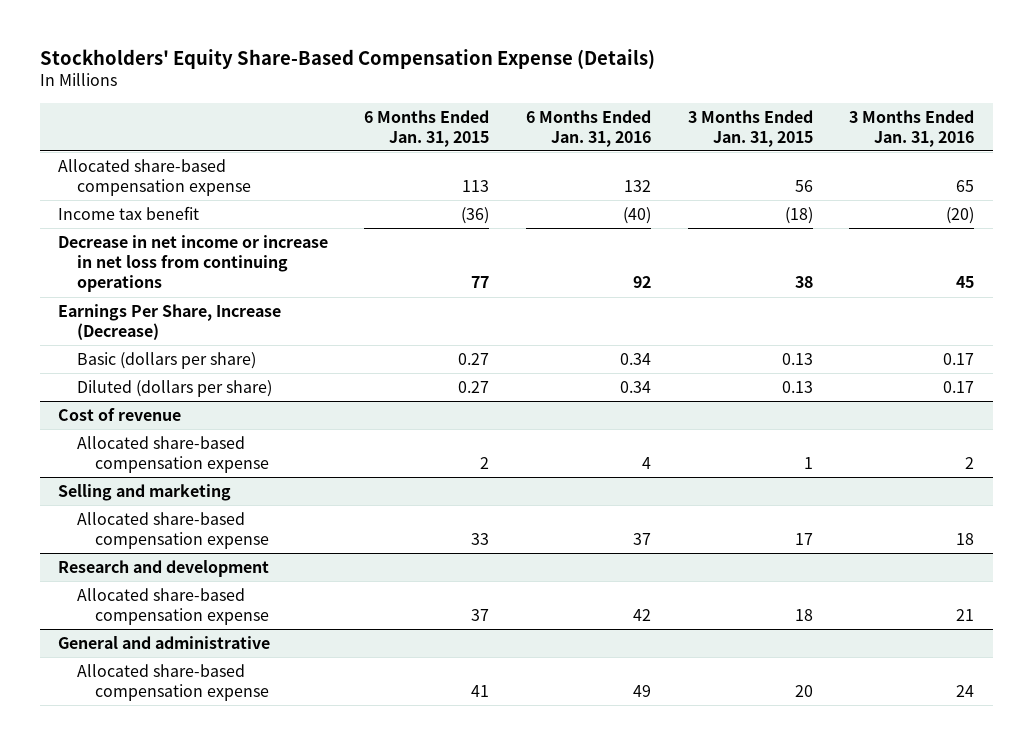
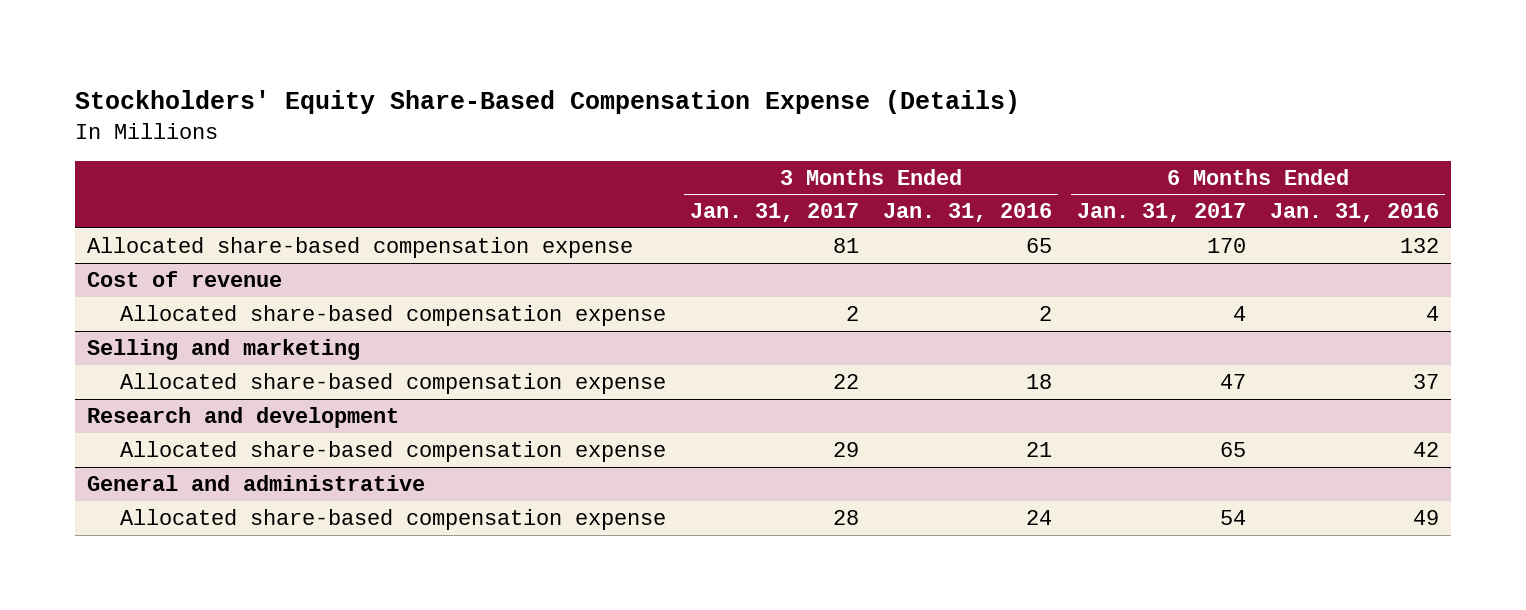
- | 6 Months Ended Jan. 31, 2015 | 6 Months Ended Jan. 31, 2016 | 3 Months Ended Jan. 31, 2015 | 3 Months Ended Jan. 31, 2016
+ | 3 Months Ended Jan. 31, 2017 | 3 Months Ended Jan. 31, 2016 | 6 Months Ended Jan. 31, 2017 | 6 Months Ended Jan. 31, 2016
- Income tax benefit | (36) | (40) | (18) | (20)
- Decrease in net income or increase in net loss from continuing operations | 77 | 92 | 38 | 45
- Earnings Per Share, Increase (Decrease)
- Basic (dollars per share) | 0.27 | 0.34 | 0.13 | 0.17
- Diluted (dollars per share) | 0.27 | 0.34 | 0.13 | 0.17

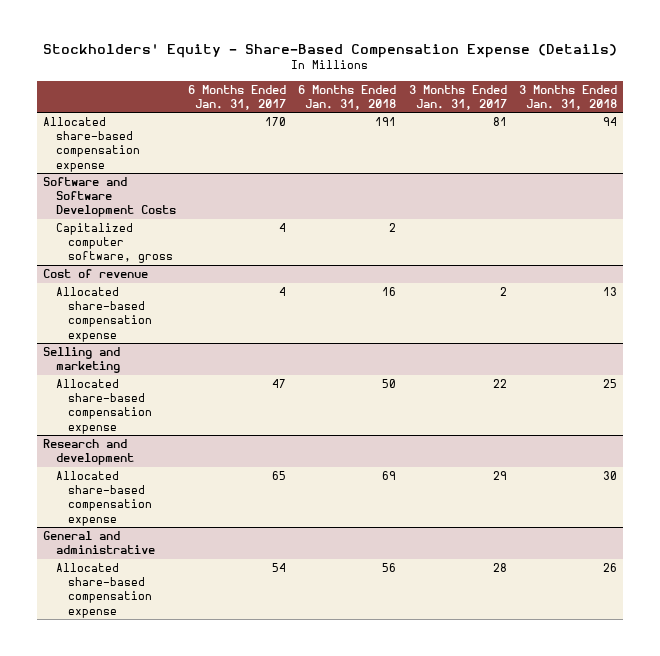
- Stockholders' Equity Share-Based Compensation Expense (Details)
+ Stockholders' Equity - Share-Based Compensation Expense (Details)
- | 3 Months Ended Jan. 31, 2017 | 3 Months Ended Jan. 31, 2016 | 6 Months Ended Jan. 31, 2017 | 6 Months Ended Jan. 31, 2016
+ | 6 Months Ended Jan. 31, 2017 | 6 Months Ended Jan. 31, 2018 | 3 Months Ended Jan. 31, 2017 | 3 Months Ended Jan. 31, 2018
+ Software and Software Development Costs
+ Capitalized computer software, gross | 4 | 2 | |

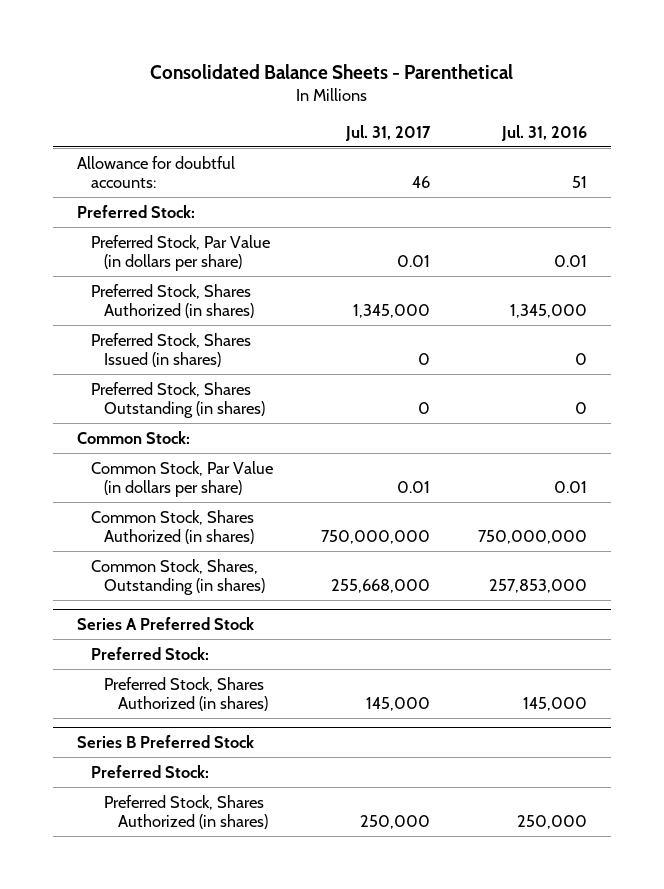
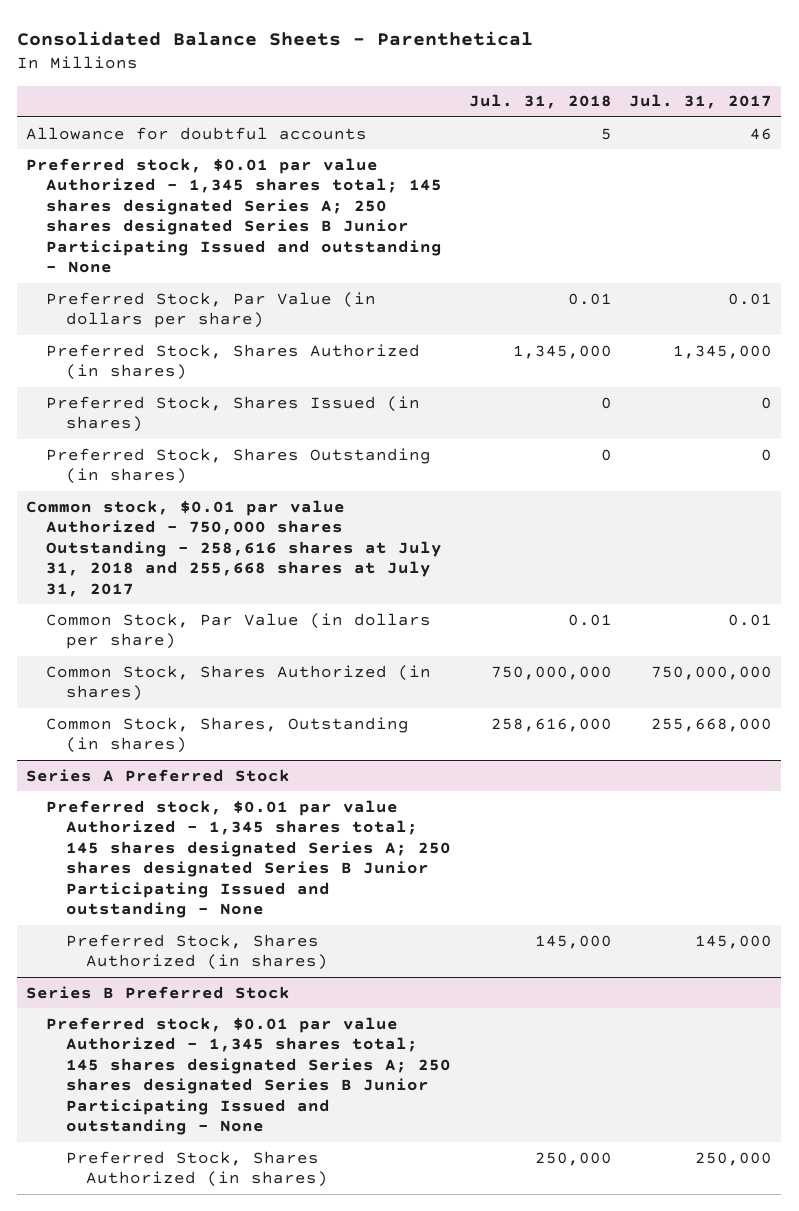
- | Jul. 31, 2017 | Jul. 31, 2016
+ | Jul. 31, 2018 | Jul. 31, 2017
- Allowance for doubtful accounts: | 46 | 51
- Preferred Stock:
+ Allowance for doubtful accounts | 5 | 46
+ Preferred stock, $0.01 par value Authorized - 1,345 shares total; 145 shares designated Series A; 250 shares designated Series B Junior Participating Issued and outstanding - None
- Common Stock:
+ Common stock, $0.01 par value Authorized - 750,000 shares Outstanding - 258,616 shares at July 31, 2018 and 255,668 shares at July 31, 2017
@ Series A Preferred Stock
- Preferred Stock:
+ Preferred stock, $0.01 par value Authorized - 1,345 shares total; 145 shares designated Series A; 250 shares designated Series B Junior Participating Issued and outstanding - None
@ Series B Preferred Stock
- Preferred Stock:
+ Preferred stock, $0.01 par value Authorized - 1,345 shares total; 145 shares designated Series A; 250 shares designated Series B Junior Participating Issued and outstanding - None

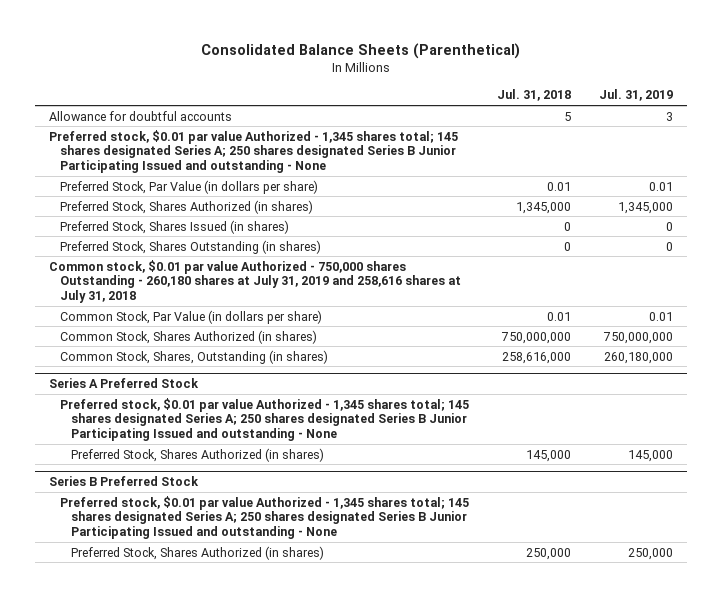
- Consolidated Balance Sheets - Parenthetical
+ Consolidated Balance Sheets (Parenthetical)
- | Jul. 31, 2018 | Jul. 31, 2017
+ | Jul. 31, 2018 | Jul. 31, 2019
- Common stock, $0.01 par value Authorized - 750,000 shares Outstanding - 258,616 shares at July 31, 2018 and 255,668 shares at July 31, 2017
+ Common stock, $0.01 par value Authorized - 750,000 shares Outstanding - 260,180 shares at July 31, 2019 and 258,616 shares at July 31, 2018

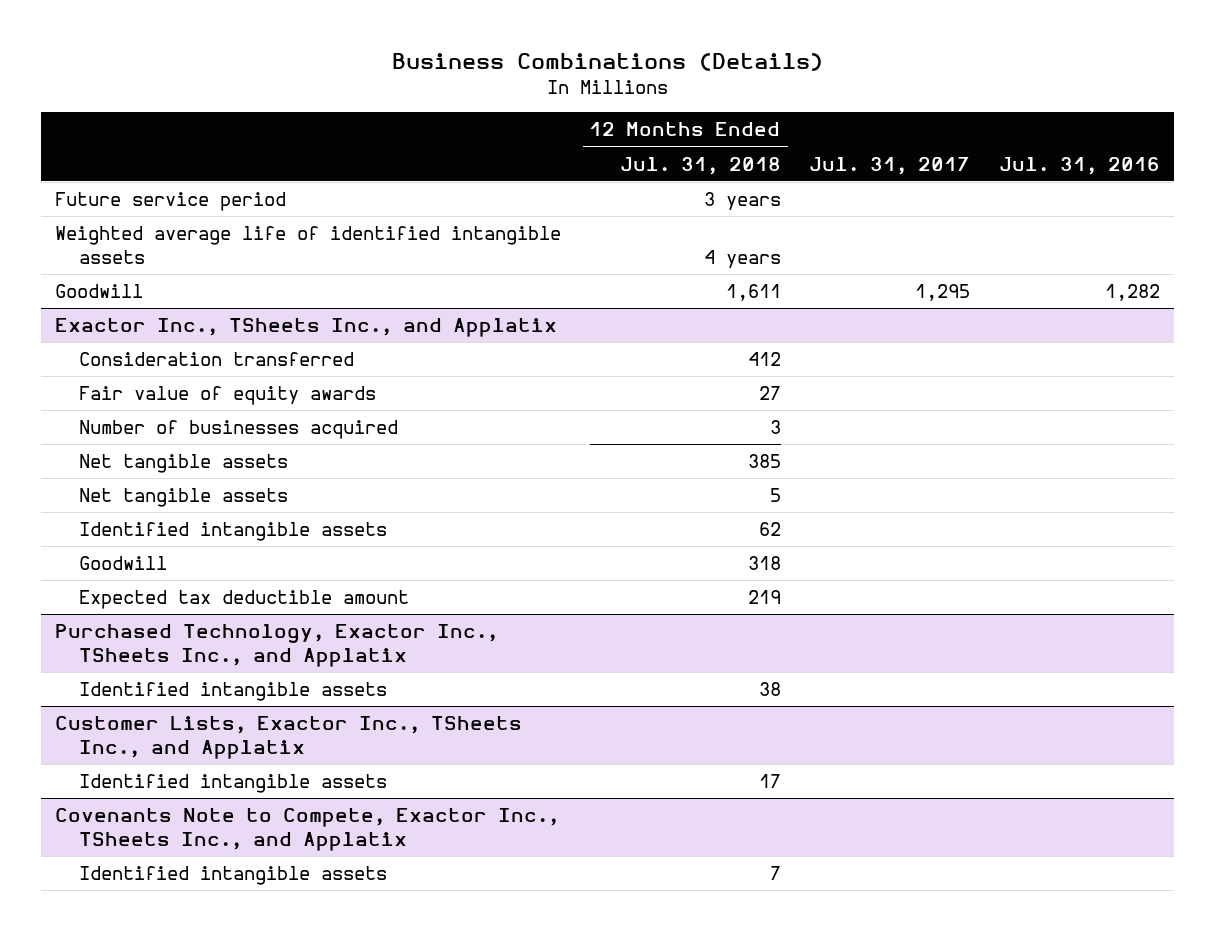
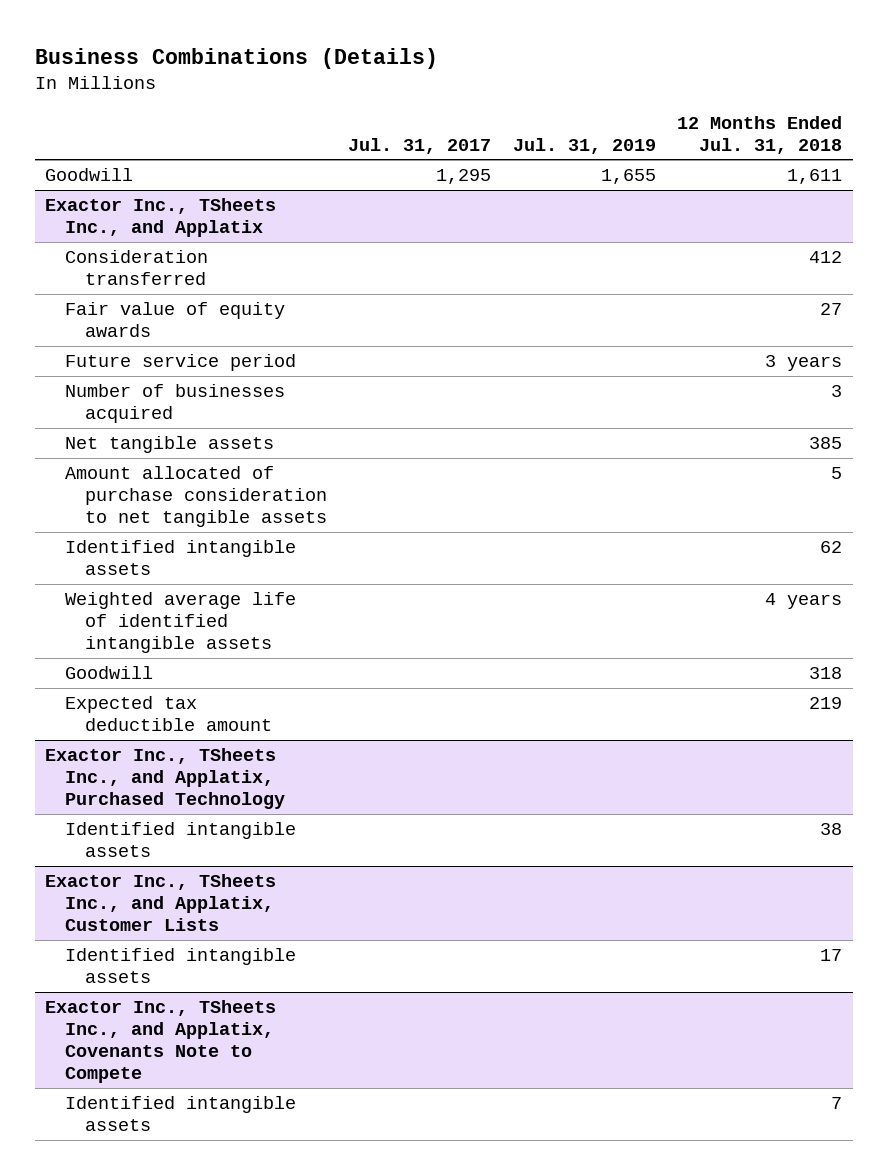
- | 12 Months Ended Jul. 31, 2018 | Jul. 31, 2017 | Jul. 31, 2016
+ | Jul. 31, 2017 | Jul. 31, 2019 | 12 Months Ended Jul. 31, 2018
- Future service period | 3 years | |
- Weighted average life of identified intangible assets | 4 years | |
@ Exactor Inc., TSheets Inc., and Applatix
+ Future service period | | | 3 years
- Net tangible assets | 5 | |
+ Amount allocated of purchase consideration to net tangible assets | | | 5
+ Weighted average life of identified intangible assets | | | 4 years
- Purchased Technology, Exactor Inc., TSheets Inc., and Applatix
+ Exactor Inc., TSheets Inc., and Applatix, Purchased Technology
- Customer Lists, Exactor Inc., TSheets Inc., and Applatix
+ Exactor Inc., TSheets Inc., and Applatix, Customer Lists
- Covenants Note to Compete, Exactor Inc., TSheets Inc., and Applatix
+ Exactor Inc., TSheets Inc., and Applatix, Covenants Note to Compete

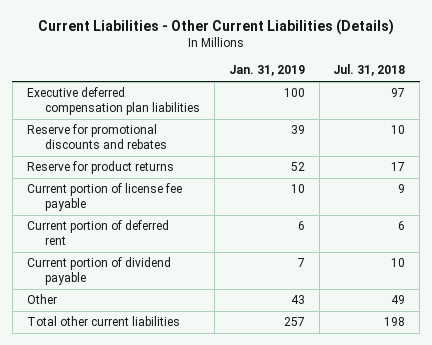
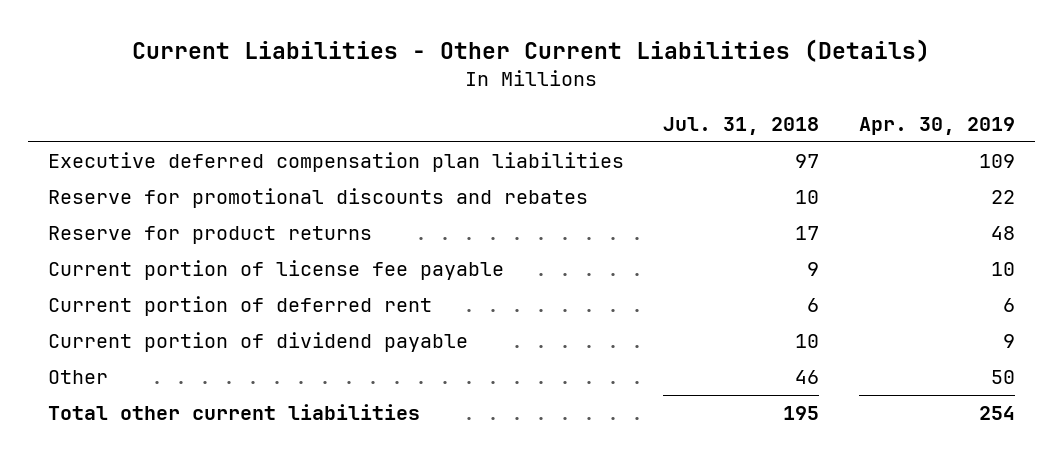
- | Jan. 31, 2019 | Jul. 31, 2018
+ | Jul. 31, 2018 | Apr. 30, 2019
- Other | 43 | 49
- Total other current liabilities | 257 | 198
+ Other | 46 | 50
+ Total other current liabilities | 195 | 254

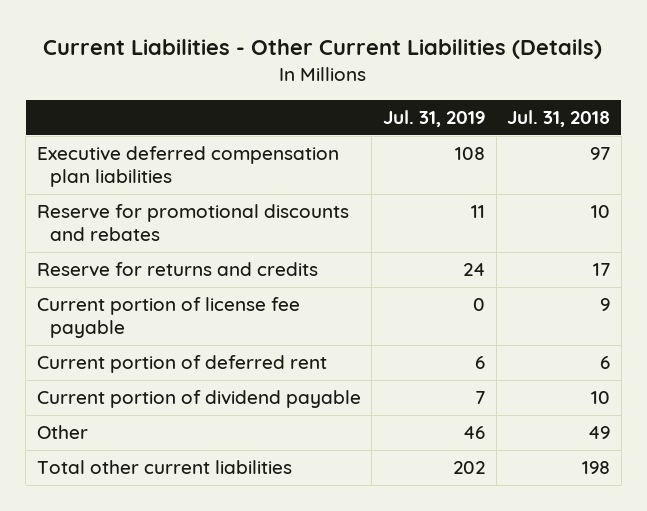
- | Jul. 31, 2018 | Apr. 30, 2019
+ | Jul. 31, 2019 | Jul. 31, 2018
- Reserve for product returns | 17 | 48
+ Reserve for returns and credits | 24 | 17
- Other | 46 | 50
- Total other current liabilities | 195 | 254
+ Other | 46 | 49
+ Total other current liabilities | 202 | 198

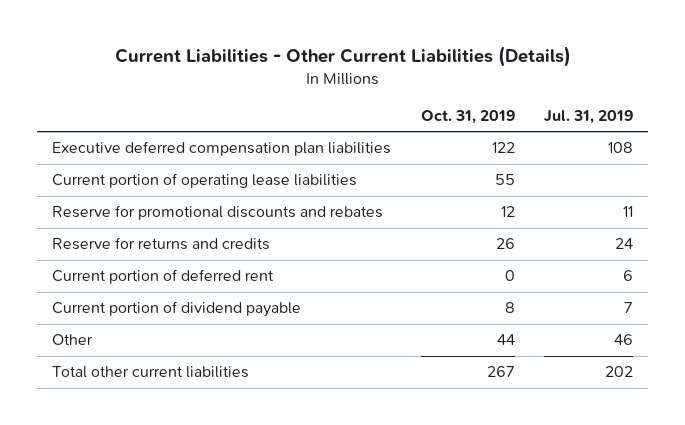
- | Jul. 31, 2019 | Jul. 31, 2018
+ | Oct. 31, 2019 | Jul. 31, 2019
+ Current portion of operating lease liabilities | 55 |
- Current portion of license fee payable | 0 | 9

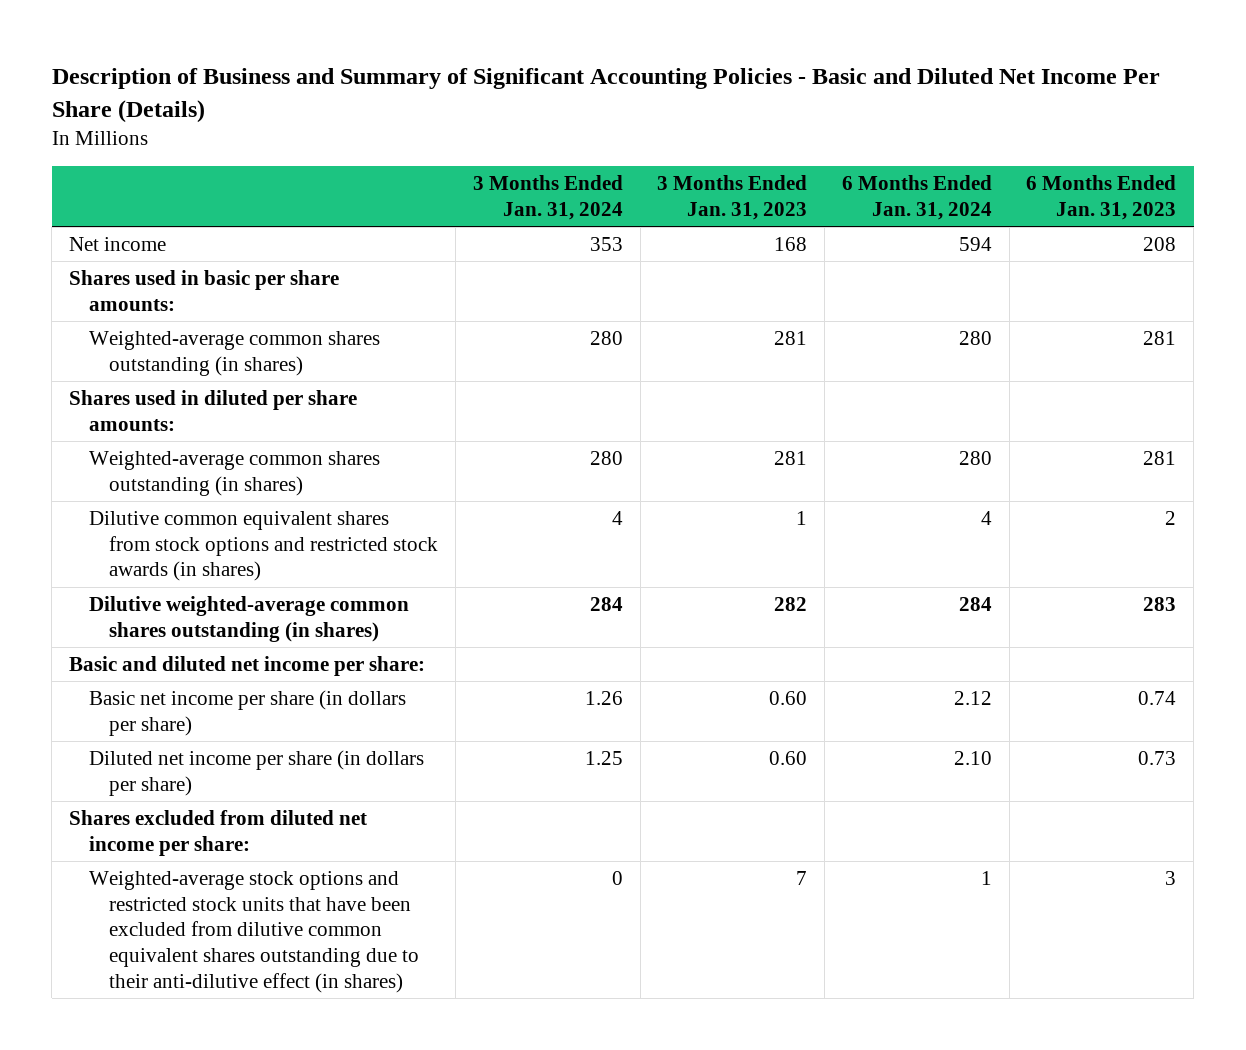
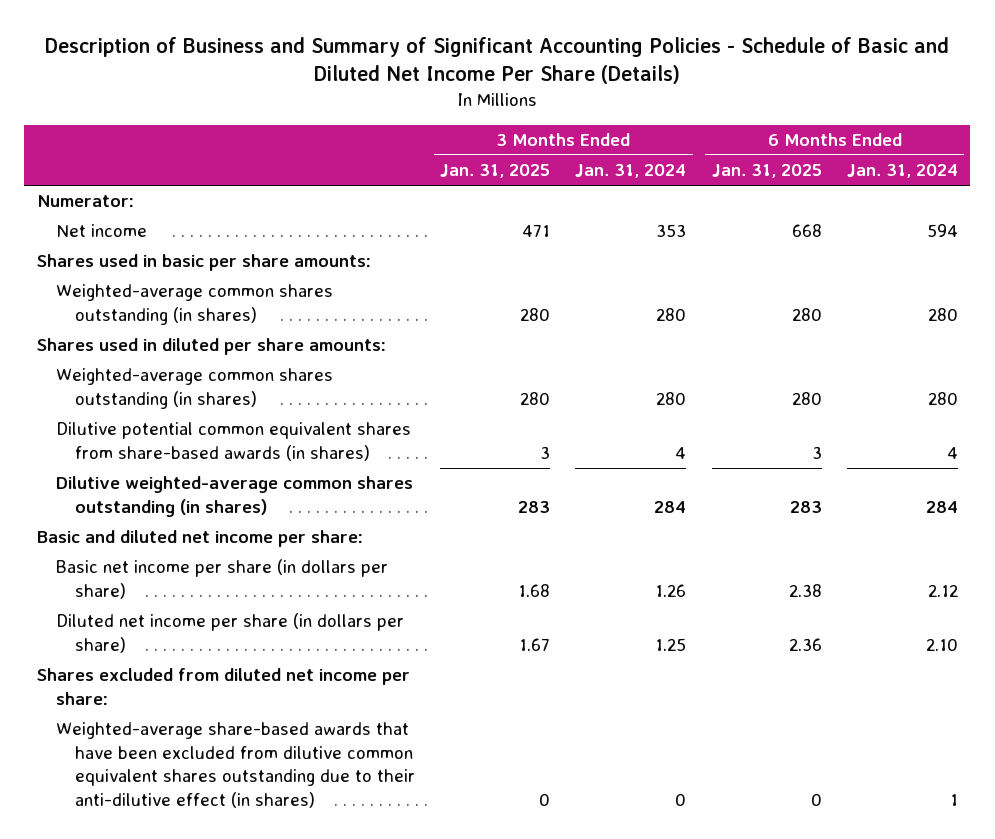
- Description of Business and Summary of Significant Accounting Policies - Basic and Diluted Net Income Per Share (Details)
+ Description of Business and Summary of Significant Accounting Policies - Schedule of Basic and Diluted Net Income Per Share (Details)
- | 3 Months Ended Jan. 31, 2024 | 3 Months Ended Jan. 31, 2023 | 6 Months Ended Jan. 31, 2024 | 6 Months Ended Jan. 31, 2023
+ | 3 Months Ended Jan. 31, 2025 | 3 Months Ended Jan. 31, 2024 | 6 Months Ended Jan. 31, 2025 | 6 Months Ended Jan. 31, 2024
+ Numerator:
- Dilutive common equivalent shares from stock options and restricted stock awards (in shares) | 4 | 1 | 4 | 2
+ Dilutive potential common equivalent shares from share-based awards (in shares) | 3 | 4 | 3 | 4
- Weighted-average stock options and restricted stock units that have been excluded from dilutive common equivalent shares outstanding due to their anti-dilutive effect (in shares) | 0 | 7 | 1 | 3
+ Weighted-average share-based awards that have been excluded from dilutive common equivalent shares outstanding due to their anti-dilutive effect (in shares) | 0 | 0 | 0 | 1

